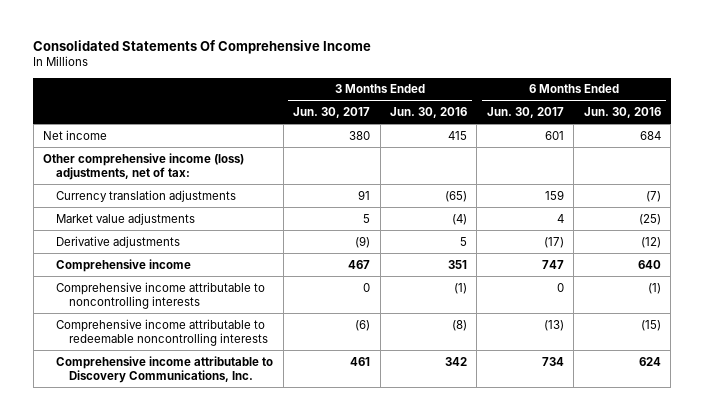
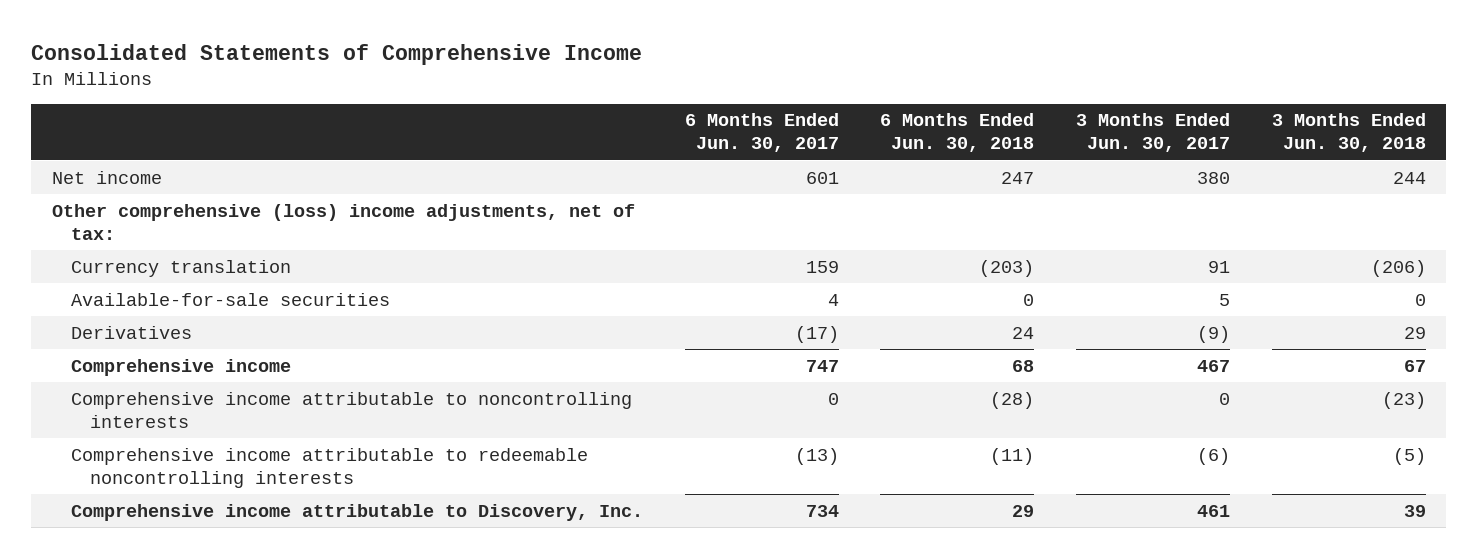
- Consolidated Statements Of Comprehensive Income
+ Consolidated Statements of Comprehensive Income
- | 3 Months Ended Jun. 30, 2017 | 3 Months Ended Jun. 30, 2016 | 6 Months Ended Jun. 30, 2017 | 6 Months Ended Jun. 30, 2016
+ | 6 Months Ended Jun. 30, 2017 | 6 Months Ended Jun. 30, 2018 | 3 Months Ended Jun. 30, 2017 | 3 Months Ended Jun. 30, 2018
- Other comprehensive income (loss) adjustments, net of tax:
- Currency translation adjustments | 91 | (65) | 159 | (7)
- Market value adjustments | 5 | (4) | 4 | (25)
- Derivative adjustments | (9) | 5 | (17) | (12)
+ Other comprehensive (loss) income adjustments, net of tax:
+ Currency translation | 159 | (203) | 91 | (206)
+ Available-for-sale securities | 4 | 0 | 5 | 0
+ Derivatives | (17) | 24 | (9) | 29
- Comprehensive income attributable to Discovery Communications, Inc. | 461 | 342 | 734 | 624
+ Comprehensive income attributable to Discovery, Inc. | 734 | 29 | 461 | 39

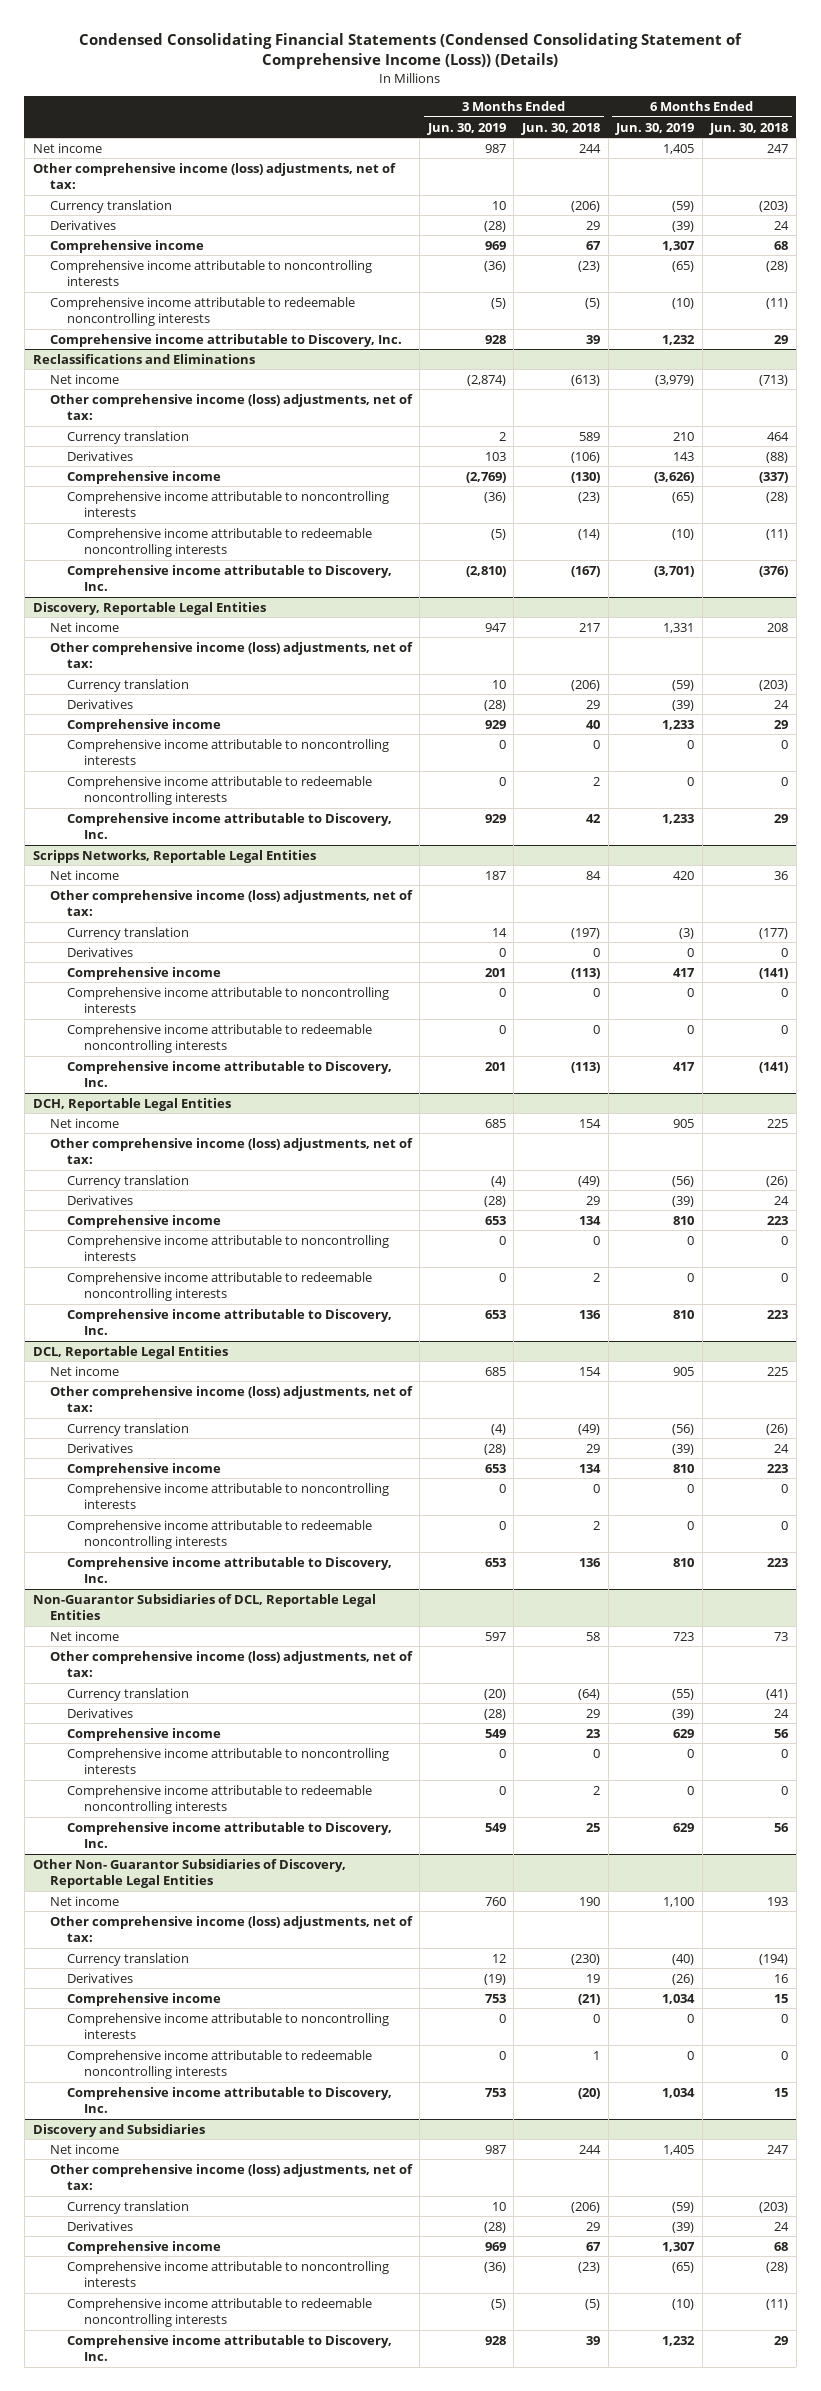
- Consolidated Statements of Comprehensive Income
+ Condensed Consolidating Financial Statements (Condensed Consolidating Statement of Comprehensive Income (Loss)) (Details)
- | 6 Months Ended Jun. 30, 2017 | 6 Months Ended Jun. 30, 2018 | 3 Months Ended Jun. 30, 2017 | 3 Months Ended Jun. 30, 2018
+ | 3 Months Ended Jun. 30, 2019 | 3 Months Ended Jun. 30, 2018 | 6 Months Ended Jun. 30, 2019 | 6 Months Ended Jun. 30, 2018
- Other comprehensive (loss) income adjustments, net of tax:
+ Other comprehensive income (loss) adjustments, net of tax:
- Available-for-sale securities | 4 | 0 | 5 | 0
+ Reclassifications and Eliminations
+ Net income | (2,874) | (613) | (3,979) | (713)
+ Other comprehensive income (loss) adjustments, net of tax:
+ Currency translation | 2 | 589 | 210 | 464
+ Derivatives | 103 | (106) | 143 | (88)
+ Comprehensive income | (2,769) | (130) | (3,626) | (337)
+ Comprehensive income attributable to noncontrolling interests | (36) | (23) | (65) | (28)
+ Comprehensive income attributable to redeemable noncontrolling interests | (5) | (14) | (10) | (11)
+ Comprehensive income attributable to Discovery, Inc. | (2,810) | (167) | (3,701) | (376)
+ Discovery, Reportable Legal Entities
+ Net income | 947 | 217 | 1,331 | 208
+ Other comprehensive income (loss) adjustments, net of tax:
+ Currency translation | 10 | (206) | (59) | (203)
+ Derivatives | (28) | 29 | (39) | 24
+ Comprehensive income | 929 | 40 | 1,233 | 29
+ Comprehensive income attributable to noncontrolling interests | 0 | 0 | 0 | 0
+ Comprehensive income attributable to redeemable noncontrolling interests | 0 | 2 | 0 | 0
+ Comprehensive income attributable to Discovery, Inc. | 929 | 42 | 1,233 | 29
+ Scripps Networks, Reportable Legal Entities
+ Net income | 187 | 84 | 420 | 36
+ Other comprehensive income (loss) adjustments, net of tax:
+ Currency translation | 14 | (197) | (3) | (177)
+ Derivatives | 0 | 0 | 0 | 0
+ Comprehensive income | 201 | (113) | 417 | (141)
+ Comprehensive income attributable to noncontrolling interests | 0 | 0 | 0 | 0
+ Comprehensive income attributable to redeemable noncontrolling interests | 0 | 0 | 0 | 0
+ Comprehensive income attributable to Discovery, Inc. | 201 | (113) | 417 | (141)
+ DCH, Reportable Legal Entities
+ Net income | 685 | 154 | 905 | 225
+ Other comprehensive income (loss) adjustments, net of tax:
+ Currency translation | (4) | (49) | (56) | (26)
+ Derivatives | (28) | 29 | (39) | 24
+ Comprehensive income | 653 | 134 | 810 | 223
+ Comprehensive income attributable to noncontrolling interests | 0 | 0 | 0 | 0
+ Comprehensive income attributable to redeemable noncontrolling interests | 0 | 2 | 0 | 0
+ Comprehensive income attributable to Discovery, Inc. | 653 | 136 | 810 | 223
+ DCL, Reportable Legal Entities
+ Net income | 685 | 154 | 905 | 225
+ Other comprehensive income (loss) adjustments, net of tax:
+ Currency translation | (4) | (49) | (56) | (26)
+ Derivatives | (28) | 29 | (39) | 24
+ Comprehensive income | 653 | 134 | 810 | 223
+ Comprehensive income attributable to noncontrolling interests | 0 | 0 | 0 | 0
+ Comprehensive income attributable to redeemable noncontrolling interests | 0 | 2 | 0 | 0
+ Comprehensive income attributable to Discovery, Inc. | 653 | 136 | 810 | 223
+ Non-Guarantor Subsidiaries of DCL, Reportable Legal Entities
+ Net income | 597 | 58 | 723 | 73
+ Other comprehensive income (loss) adjustments, net of tax:
+ Currency translation | (20) | (64) | (55) | (41)
+ Derivatives | (28) | 29 | (39) | 24
+ Comprehensive income | 549 | 23 | 629 | 56
+ Comprehensive income attributable to noncontrolling interests | 0 | 0 | 0 | 0
+ Comprehensive income attributable to redeemable noncontrolling interests | 0 | 2 | 0 | 0
+ Comprehensive income attributable to Discovery, Inc. | 549 | 25 | 629 | 56
+ Other Non- Guarantor Subsidiaries of Discovery, Reportable Legal Entities
+ Net income | 760 | 190 | 1,100 | 193
+ Other comprehensive income (loss) adjustments, net of tax:
+ Currency translation | 12 | (230) | (40) | (194)
+ Derivatives | (19) | 19 | (26) | 16
+ Comprehensive income | 753 | (21) | 1,034 | 15
+ Comprehensive income attributable to noncontrolling interests | 0 | 0 | 0 | 0
+ Comprehensive income attributable to redeemable noncontrolling interests | 0 | 1 | 0 | 0
+ Comprehensive income attributable to Discovery, Inc. | 753 | (20) | 1,034 | 15
+ Discovery and Subsidiaries
+ Net income | 987 | 244 | 1,405 | 247
+ Other comprehensive income (loss) adjustments, net of tax:
+ Currency translation | 10 | (206) | (59) | (203)
+ Derivatives | (28) | 29 | (39) | 24
+ Comprehensive income | 969 | 67 | 1,307 | 68
+ Comprehensive income attributable to noncontrolling interests | (36) | (23) | (65) | (28)
+ Comprehensive income attributable to redeemable noncontrolling interests | (5) | (5) | (10) | (11)
+ Comprehensive income attributable to Discovery, Inc. | 928 | 39 | 1,232 | 29

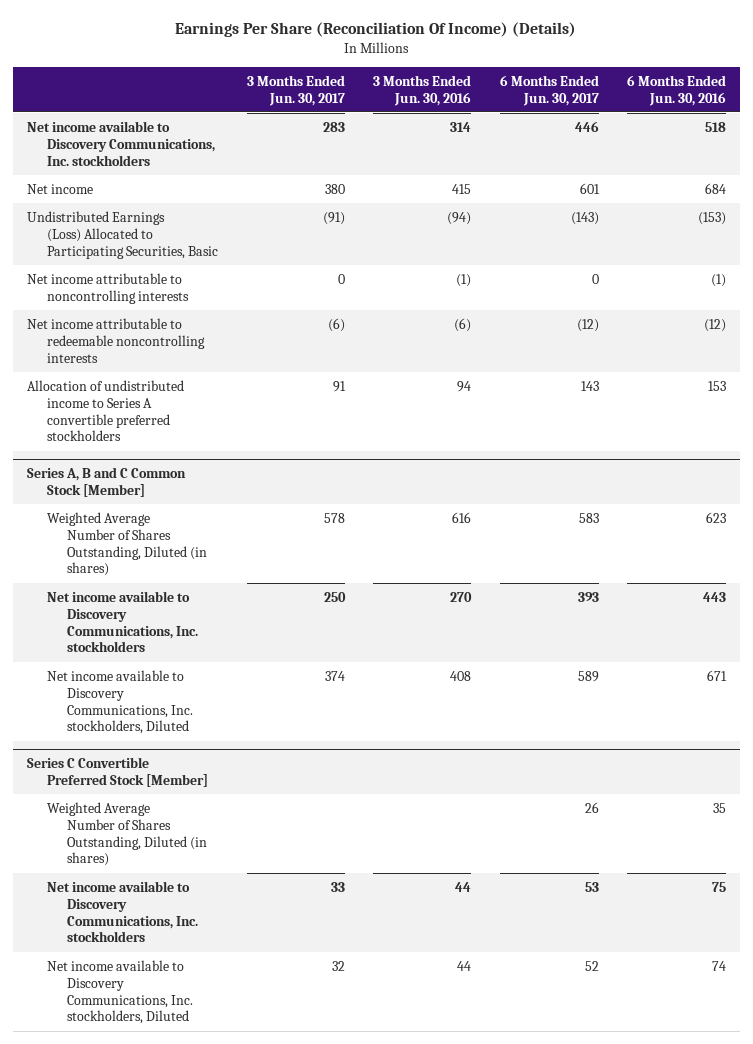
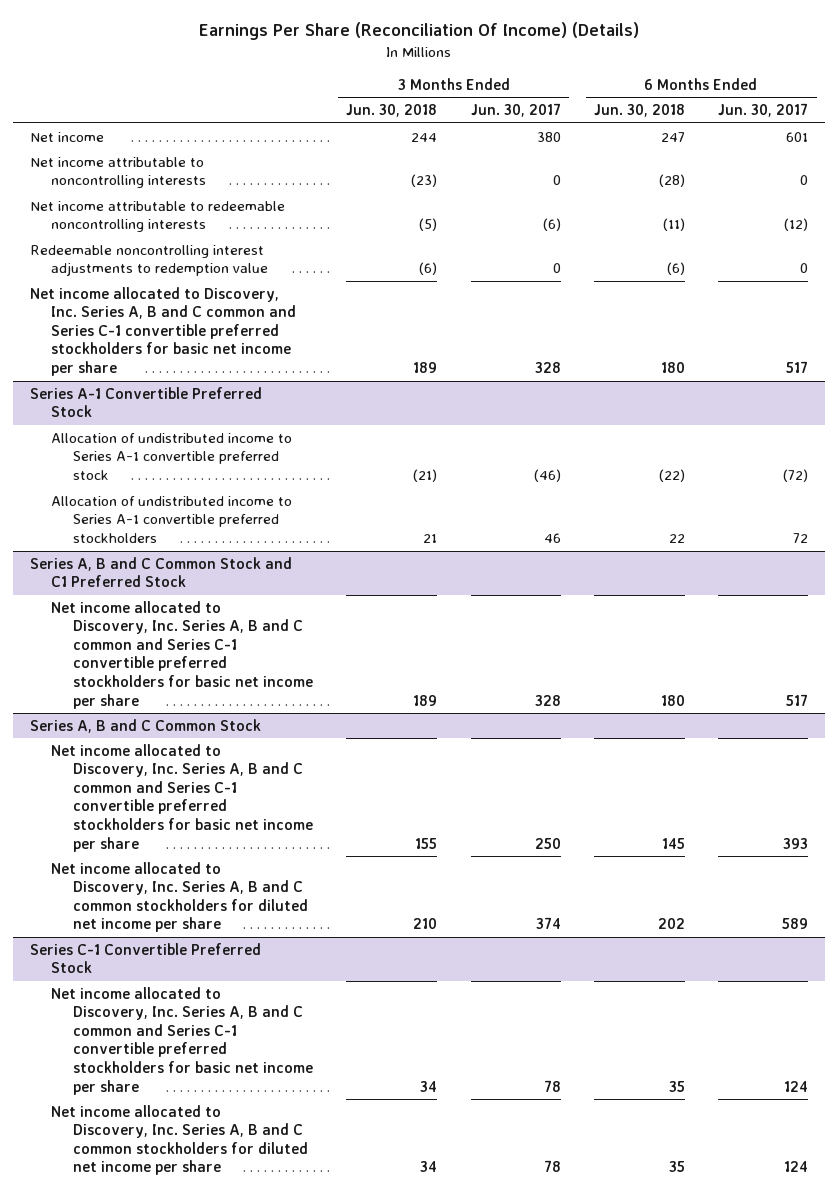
- | 3 Months Ended Jun. 30, 2017 | 3 Months Ended Jun. 30, 2016 | 6 Months Ended Jun. 30, 2017 | 6 Months Ended Jun. 30, 2016
+ | 3 Months Ended Jun. 30, 2018 | 3 Months Ended Jun. 30, 2017 | 6 Months Ended Jun. 30, 2018 | 6 Months Ended Jun. 30, 2017
- Net income available to Discovery Communications, Inc. stockholders | 283 | 314 | 446 | 518
- Undistributed Earnings (Loss) Allocated to Participating Securities, Basic | (91) | (94) | (143) | (153)
- Allocation of undistributed income to Series A convertible preferred stockholders | 91 | 94 | 143 | 153
- Series A, B and C Common Stock [Member]
- Weighted Average Number of Shares Outstanding, Diluted (in shares) | 578 | 616 | 583 | 623
- Net income available to Discovery Communications, Inc. stockholders | 250 | 270 | 393 | 443
- Net income available to Discovery Communications, Inc. stockholders, Diluted | 374 | 408 | 589 | 671
- Series C Convertible Preferred Stock [Member]
- Weighted Average Number of Shares Outstanding, Diluted (in shares) | | | 26 | 35
- Net income available to Discovery Communications, Inc. stockholders | 33 | 44 | 53 | 75
- Net income available to Discovery Communications, Inc. stockholders, Diluted | 32 | 44 | 52 | 74
+ Redeemable noncontrolling interest adjustments to redemption value | (6) | 0 | (6) | 0
+ Net income allocated to Discovery, Inc. Series A, B and C common and Series C-1 convertible preferred stockholders for basic net income per share | 189 | 328 | 180 | 517
+ Series A-1 Convertible Preferred Stock
+ Allocation of undistributed income to Series A-1 convertible preferred stock | (21) | (46) | (22) | (72)
+ Allocation of undistributed income to Series A-1 convertible preferred stockholders | 21 | 46 | 22 | 72
+ Series A, B and C Common Stock and C1 Preferred Stock
+ Net income allocated to Discovery, Inc. Series A, B and C common and Series C-1 convertible preferred stockholders for basic net income per share | 189 | 328 | 180 | 517
+ Series A, B and C Common Stock
+ Net income allocated to Discovery, Inc. Series A, B and C common and Series C-1 convertible preferred stockholders for basic net income per share | 155 | 250 | 145 | 393
+ Net income allocated to Discovery, Inc. Series A, B and C common stockholders for diluted net income per share | 210 | 374 | 202 | 589
+ Series C-1 Convertible Preferred Stock
+ Net income allocated to Discovery, Inc. Series A, B and C common and Series C-1 convertible preferred stockholders for basic net income per share | 34 | 78 | 35 | 124
+ Net income allocated to Discovery, Inc. Series A, B and C common stockholders for diluted net income per share | 34 | 78 | 35 | 124

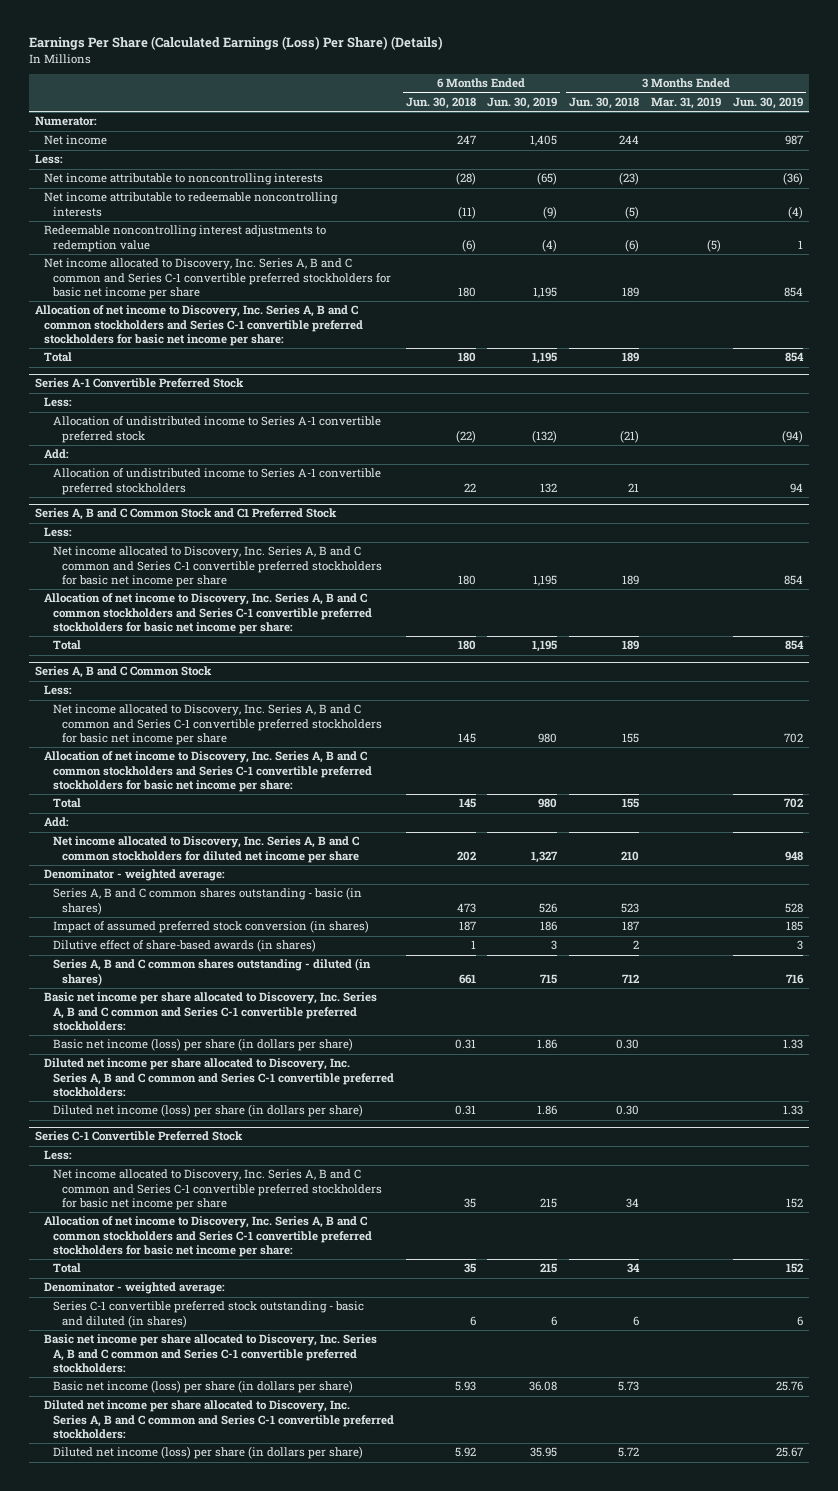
- Earnings Per Share (Reconciliation Of Income) (Details)
+ Earnings Per Share (Calculated Earnings (Loss) Per Share) (Details)
- | 3 Months Ended Jun. 30, 2018 | 3 Months Ended Jun. 30, 2017 | 6 Months Ended Jun. 30, 2018 | 6 Months Ended Jun. 30, 2017
+ | 6 Months Ended Jun. 30, 2018 | 6 Months Ended Jun. 30, 2019 | 3 Months Ended Jun. 30, 2018 | 3 Months Ended Mar. 31, 2019 | 3 Months Ended Jun. 30, 2019
+ Numerator:
+ Less:
+ Allocation of net income to Discovery, Inc. Series A, B and C common stockholders and Series C-1 convertible preferred stockholders for basic net income per share:
+ Total | 180 | 1,195 | 189 | | 854
@ Series A-1 Convertible Preferred Stock
+ Less:
+ Add:
@ Series A, B and C Common Stock and C1 Preferred Stock
+ Less:
+ Allocation of net income to Discovery, Inc. Series A, B and C common stockholders and Series C-1 convertible preferred stockholders for basic net income per share:
+ Total | 180 | 1,195 | 189 | | 854
@ Series A, B and C Common Stock
+ Less:
+ Allocation of net income to Discovery, Inc. Series A, B and C common stockholders and Series C-1 convertible preferred stockholders for basic net income per share:
+ Total | 145 | 980 | 155 | | 702
+ Add:
+ Denominator - weighted average:
+ Series A, B and C common shares outstanding - basic (in shares) | 473 | 526 | 523 | | 528
+ Impact of assumed preferred stock conversion (in shares) | 187 | 186 | 187 | | 185
+ Dilutive effect of share-based awards (in shares) | 1 | 3 | 2 | | 3
+ Series A, B and C common shares outstanding - diluted (in shares) | 661 | 715 | 712 | | 716
+ Basic net income per share allocated to Discovery, Inc. Series A, B and C common and Series C-1 convertible preferred stockholders:
+ Basic net income (loss) per share (in dollars per share) | 0.31 | 1.86 | 0.30 | | 1.33
+ Diluted net income per share allocated to Discovery, Inc. Series A, B and C common and Series C-1 convertible preferred stockholders:
+ Diluted net income (loss) per share (in dollars per share) | 0.31 | 1.86 | 0.30 | | 1.33
@ Series C-1 Convertible Preferred Stock
+ Less:
- Net income allocated to Discovery, Inc. Series A, B and C common stockholders for diluted net income per share | 34 | 78 | 35 | 124
+ Allocation of net income to Discovery, Inc. Series A, B and C common stockholders and Series C-1 convertible preferred stockholders for basic net income per share:
+ Total | 35 | 215 | 34 | | 152
+ Denominator - weighted average:
+ Series C-1 convertible preferred stock outstanding - basic and diluted (in shares) | 6 | 6 | 6 | | 6
+ Basic net income per share allocated to Discovery, Inc. Series A, B and C common and Series C-1 convertible preferred stockholders:
+ Basic net income (loss) per share (in dollars per share) | 5.93 | 36.08 | 5.73 | | 25.76
+ Diluted net income per share allocated to Discovery, Inc. Series A, B and C common and Series C-1 convertible preferred stockholders:
+ Diluted net income (loss) per share (in dollars per share) | 5.92 | 35.95 | 5.72 | | 25.67

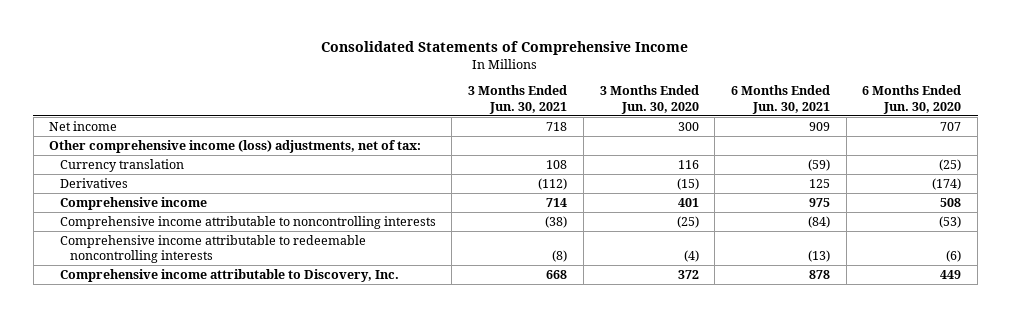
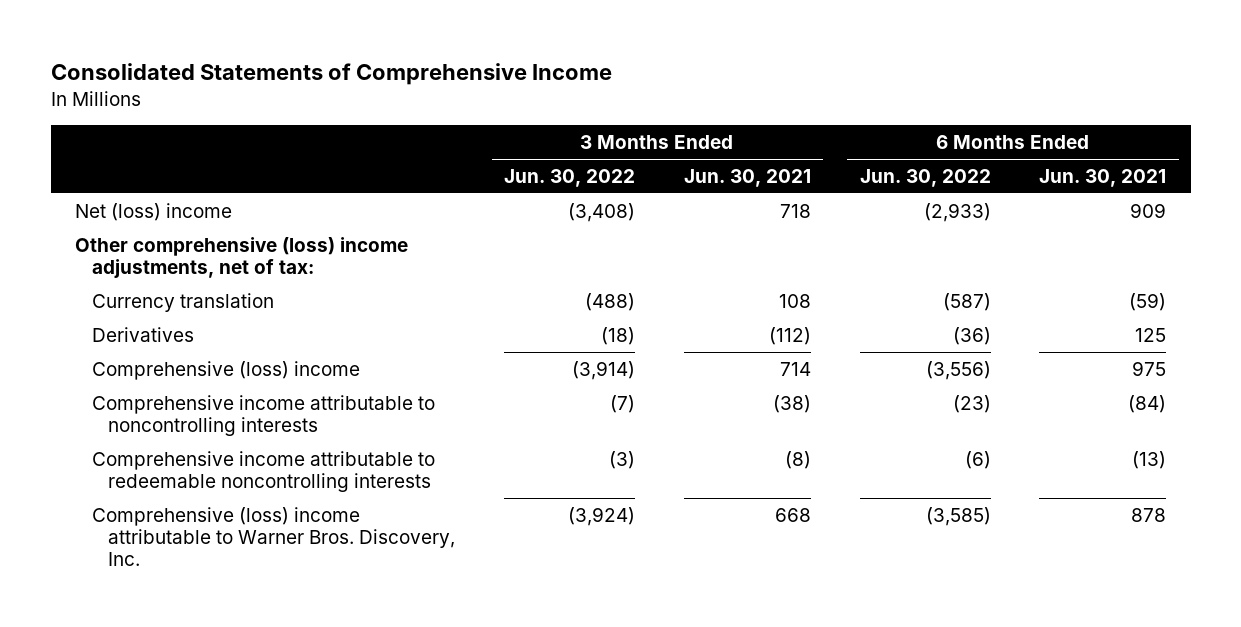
- | 3 Months Ended Jun. 30, 2021 | 3 Months Ended Jun. 30, 2020 | 6 Months Ended Jun. 30, 2021 | 6 Months Ended Jun. 30, 2020
+ | 3 Months Ended Jun. 30, 2022 | 3 Months Ended Jun. 30, 2021 | 6 Months Ended Jun. 30, 2022 | 6 Months Ended Jun. 30, 2021
- Net income | 718 | 300 | 909 | 707
- Other comprehensive income (loss) adjustments, net of tax:
+ Net (loss) income | (3,408) | 718 | (2,933) | 909
+ Other comprehensive (loss) income adjustments, net of tax:
- Comprehensive income | 714 | 401 | 975 | 508
+ Comprehensive (loss) income | (3,914) | 714 | (3,556) | 975
- Comprehensive income attributable to Discovery, Inc. | 668 | 372 | 878 | 449
+ Comprehensive (loss) income attributable to Warner Bros. Discovery, Inc. | (3,924) | 668 | (3,585) | 878

